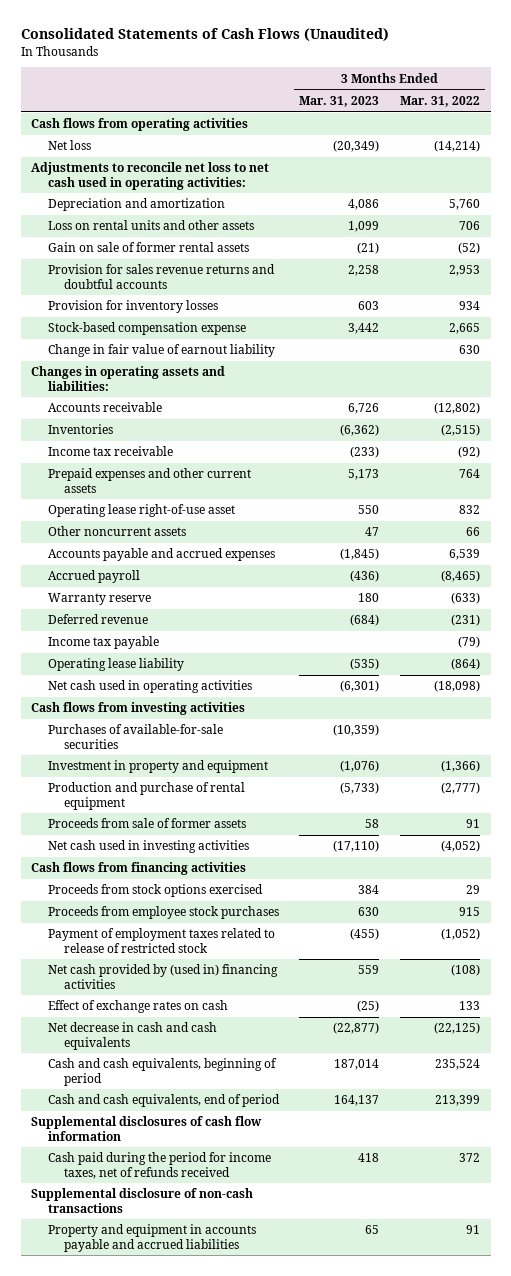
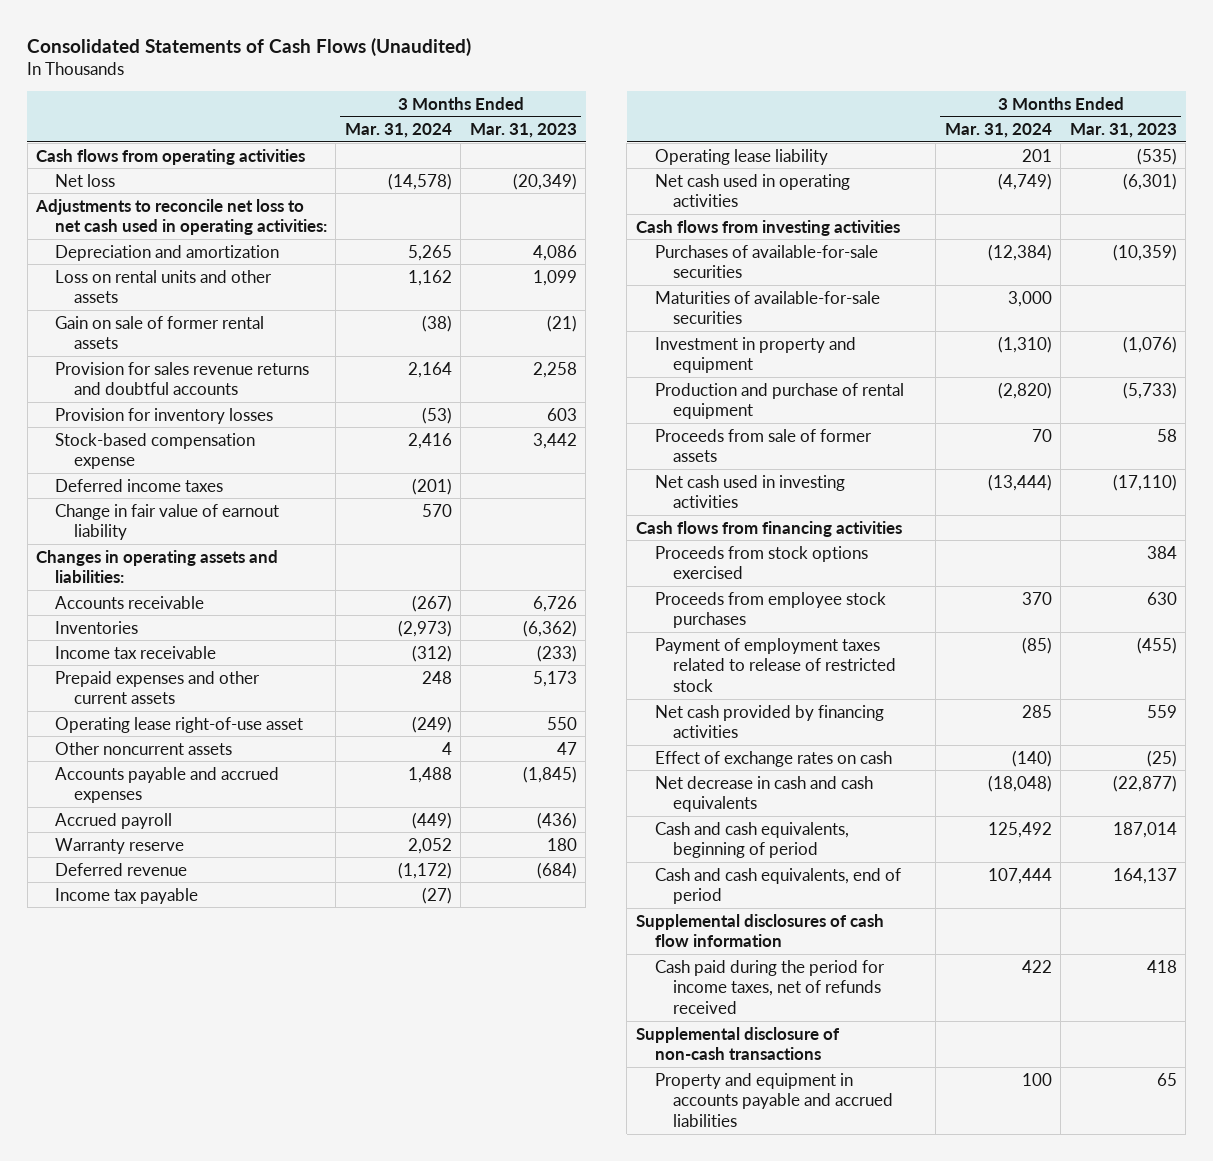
- | 3 Months Ended Mar. 31, 2023 | 3 Months Ended Mar. 31, 2022
+ | 3 Months Ended Mar. 31, 2024 | 3 Months Ended Mar. 31, 2023
+ Deferred income taxes | (201) |
+ Maturities of available-for-sale securities | 3,000 |
- Net cash provided by (used in) financing activities | 559 | (108)
+ Net cash provided by financing activities | 285 | 559

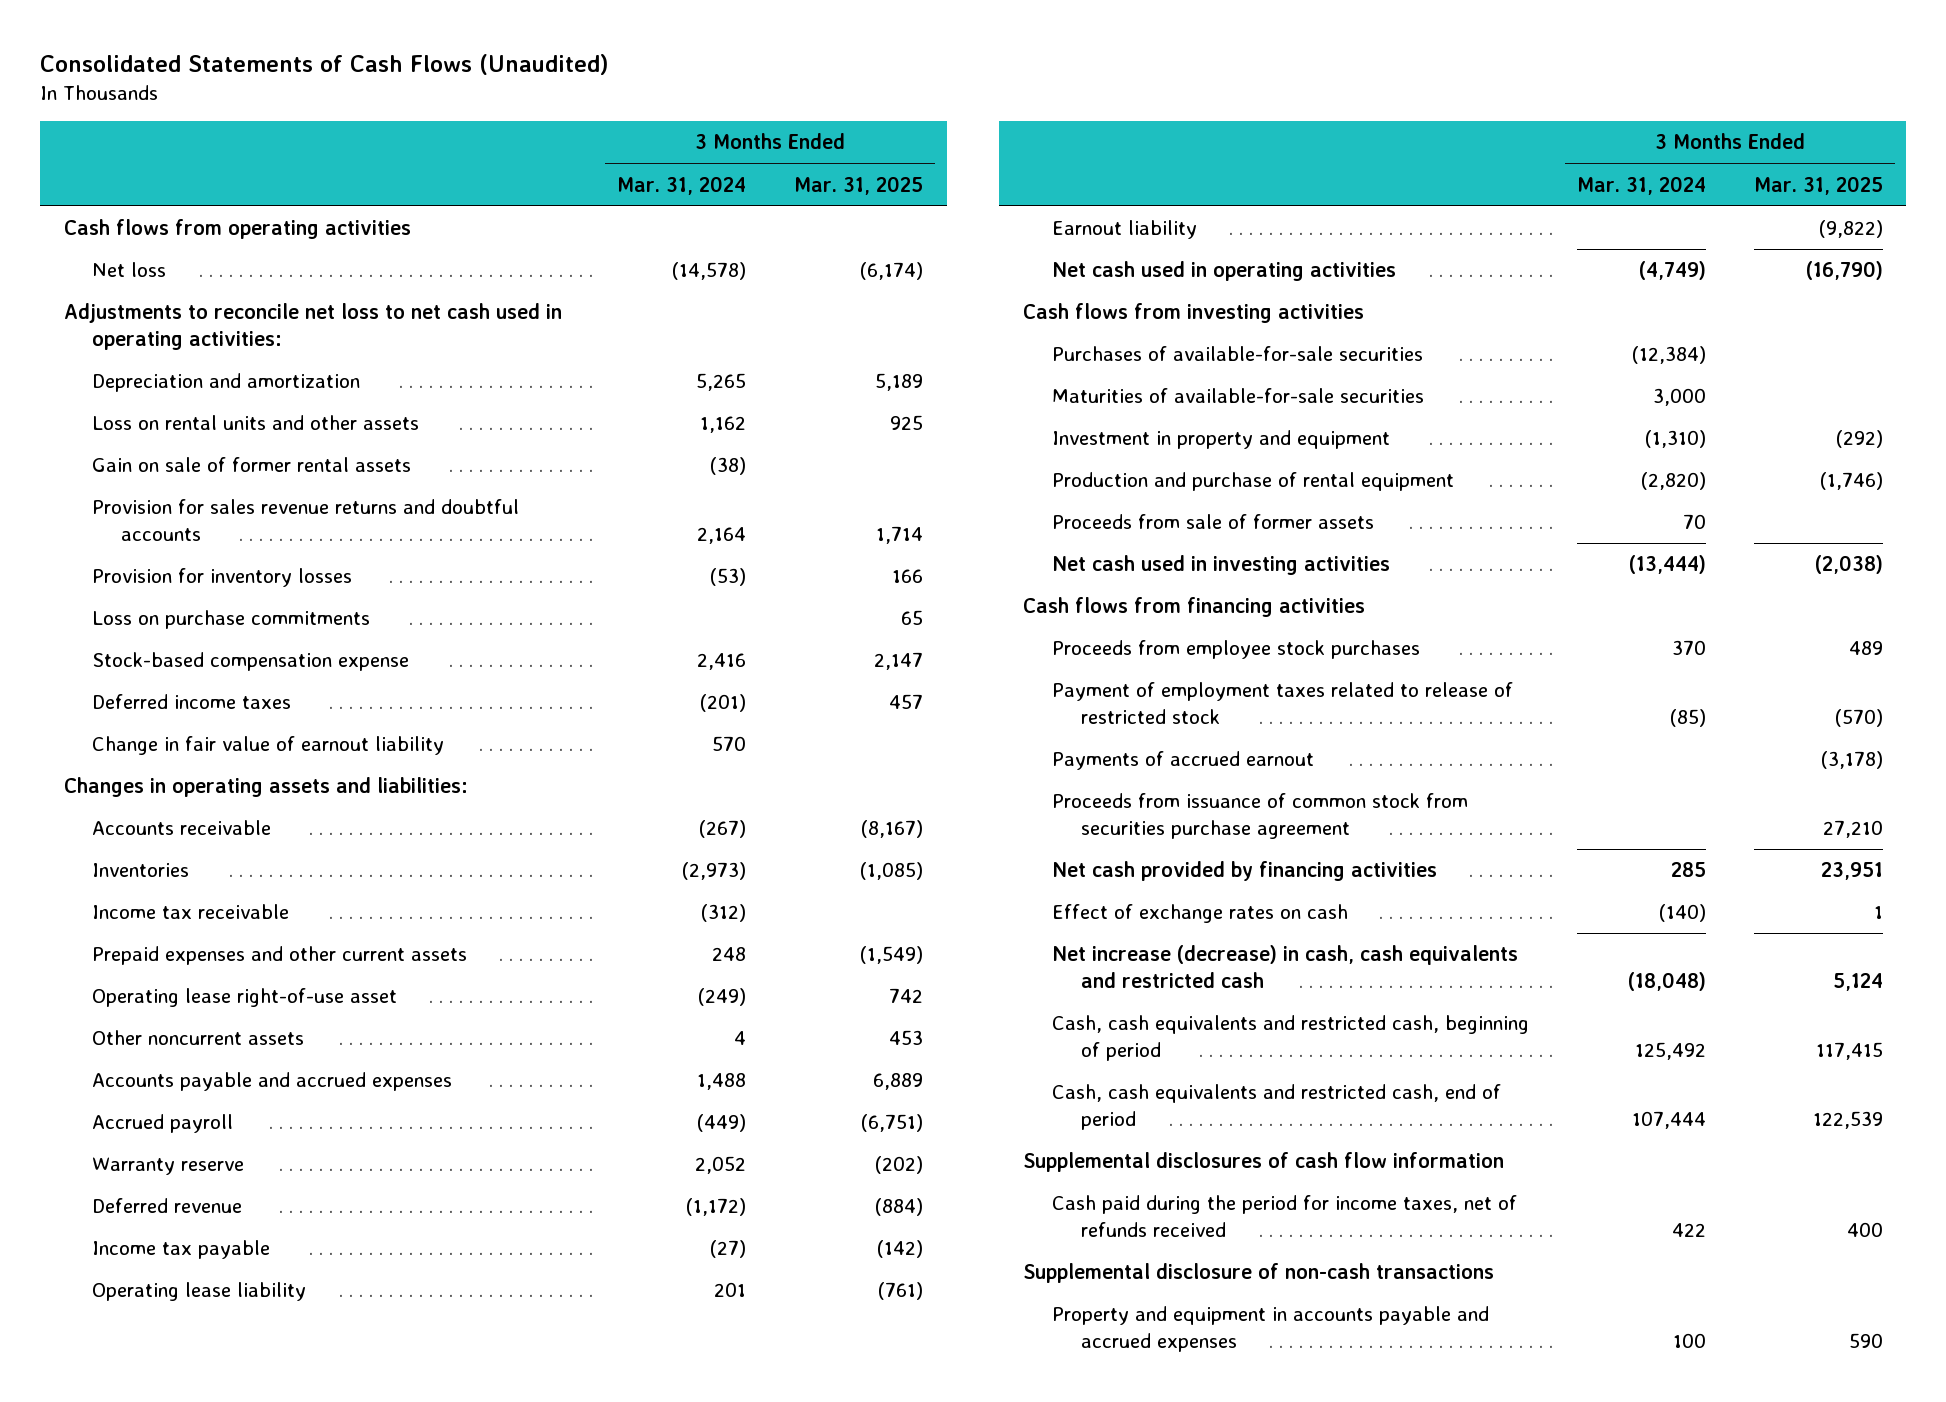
- | 3 Months Ended Mar. 31, 2024 | 3 Months Ended Mar. 31, 2023
+ | 3 Months Ended Mar. 31, 2024 | 3 Months Ended Mar. 31, 2025
+ Loss on purchase commitments | | 65
+ Earnout liability | | (9,822)
- Proceeds from stock options exercised | | 384
+ Payments of accrued earnout | | (3,178)
+ Proceeds from issuance of common stock from securities purchase agreement | | 27,210
- Net decrease in cash and cash equivalents | (18,048) | (22,877)
- Cash and cash equivalents, beginning of period | 125,492 | 187,014
- Cash and cash equivalents, end of period | 107,444 | 164,137
+ Net increase (decrease) in cash, cash equivalents and restricted cash | (18,048) | 5,124
+ Cash, cash equivalents and restricted cash, beginning of period | 125,492 | 117,415
+ Cash, cash equivalents and restricted cash, end of period | 107,444 | 122,539
- Property and equipment in accounts payable and accrued liabilities | 100 | 65
+ Property and equipment in accounts payable and accrued expenses | 100 | 590

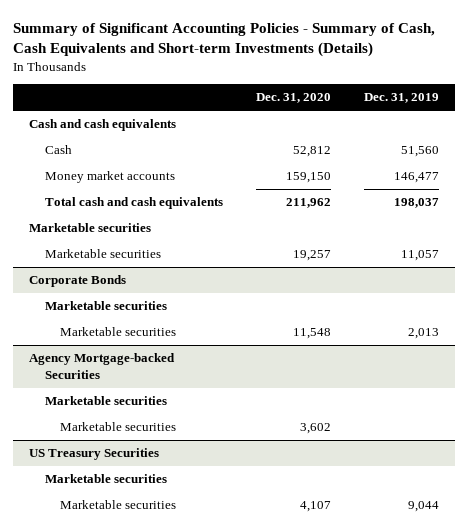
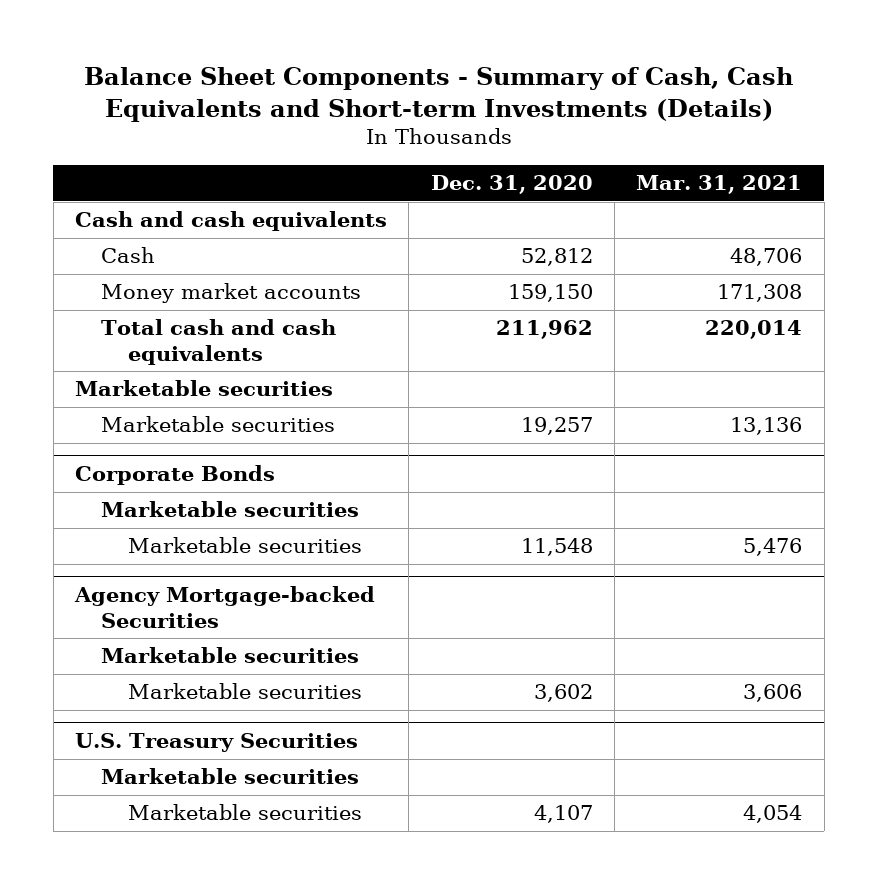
- Summary of Significant Accounting Policies - Summary of Cash, Cash Equivalents and Short-term Investments (Details)
+ Balance Sheet Components - Summary of Cash, Cash Equivalents and Short-term Investments (Details)
- | Dec. 31, 2020 | Dec. 31, 2019
+ | Dec. 31, 2020 | Mar. 31, 2021
- US Treasury Securities
+ U.S. Treasury Securities

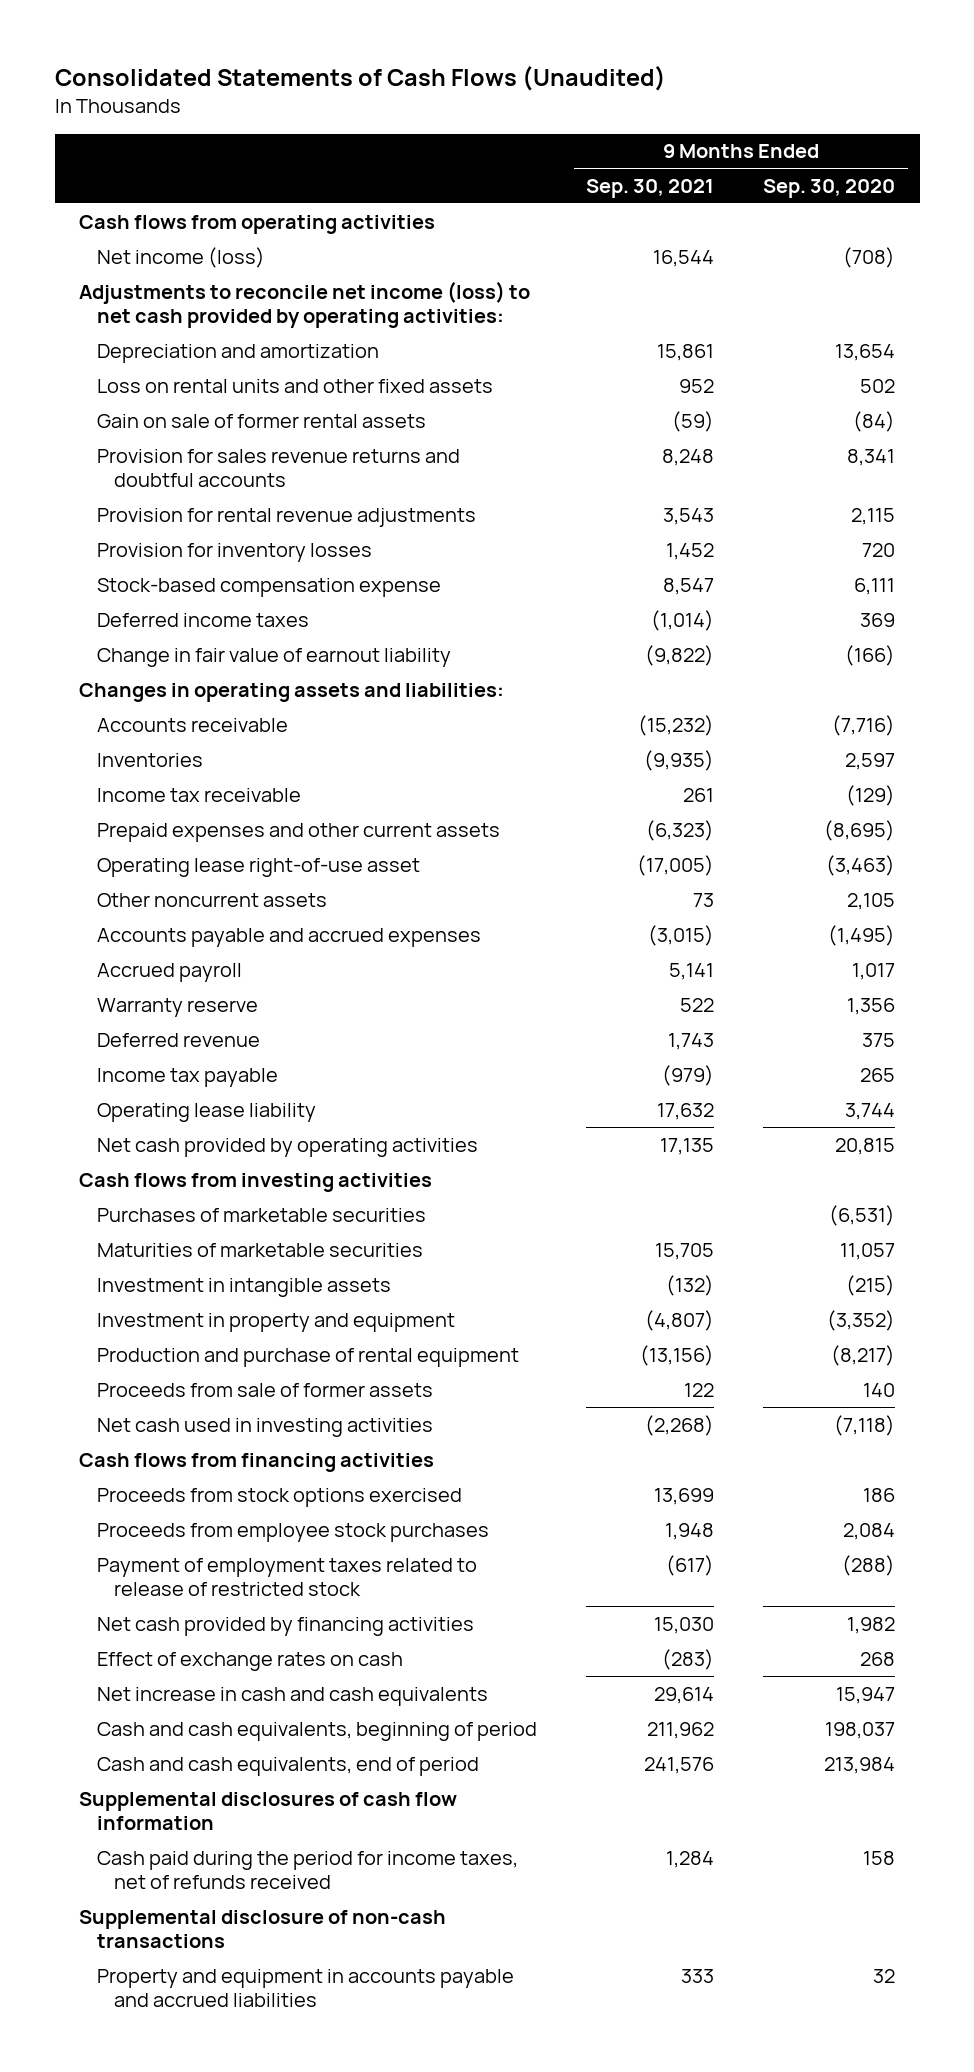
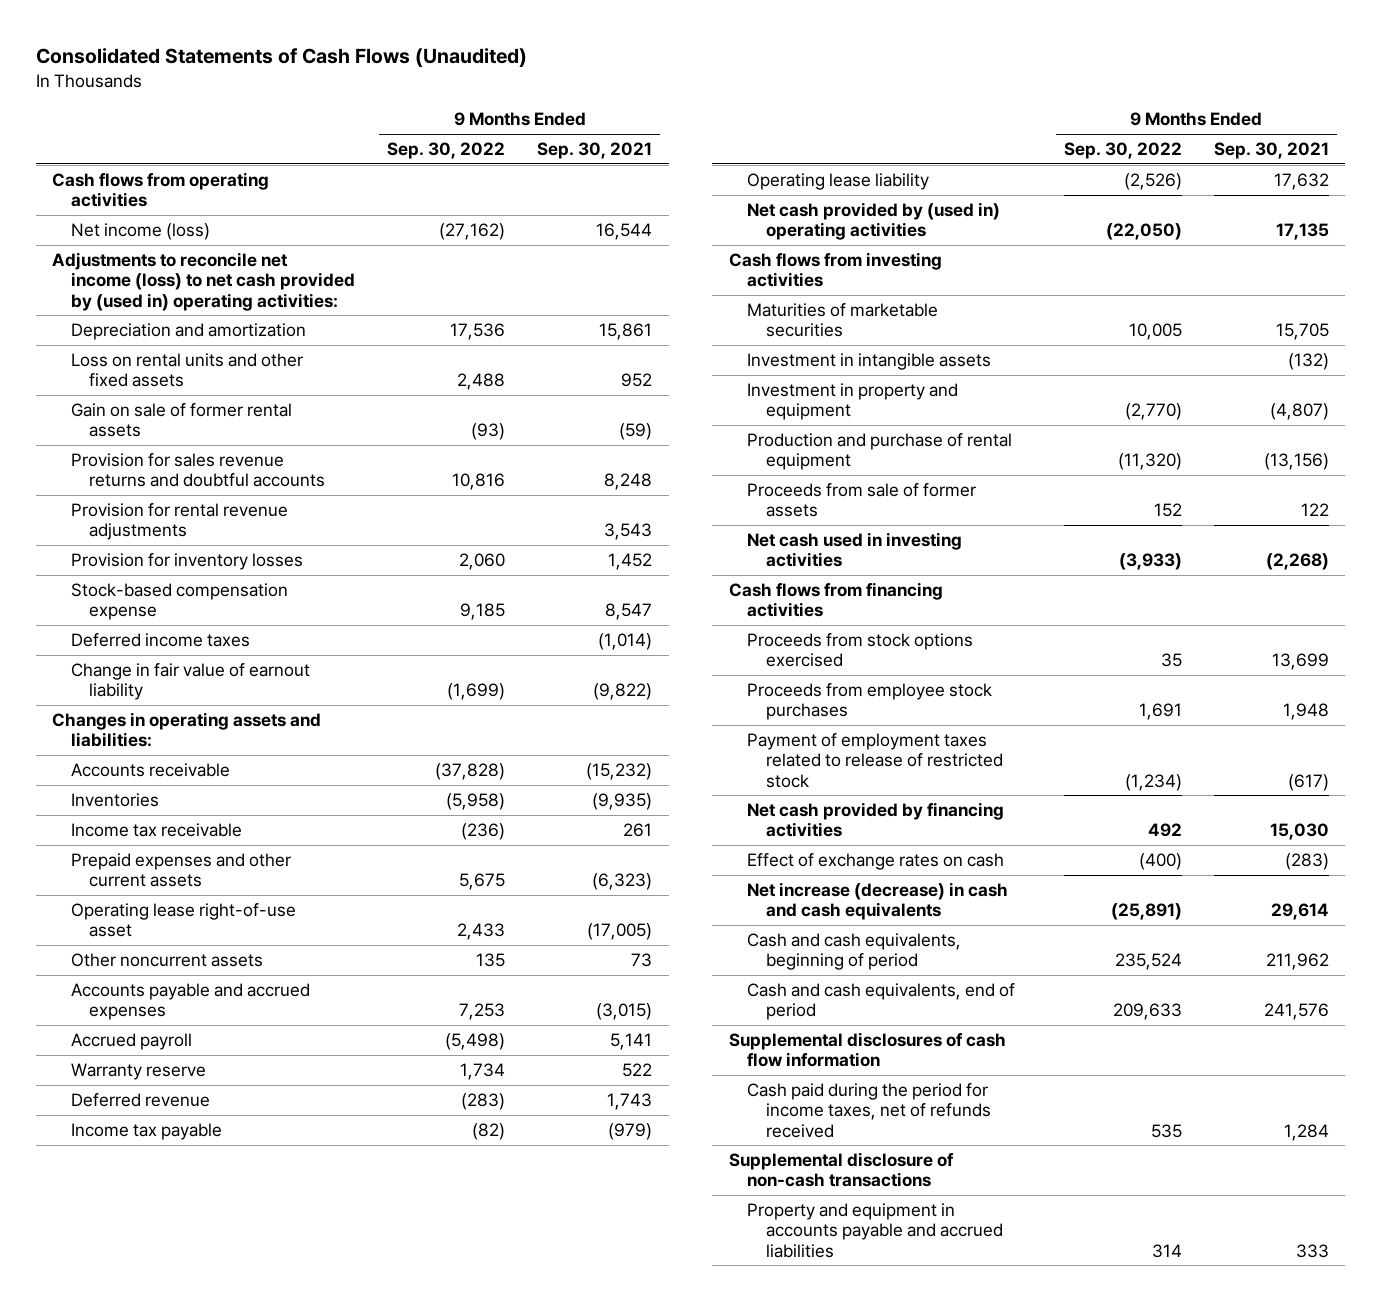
- | 9 Months Ended Sep. 30, 2021 | 9 Months Ended Sep. 30, 2020
+ | 9 Months Ended Sep. 30, 2022 | 9 Months Ended Sep. 30, 2021
- Adjustments to reconcile net income (loss) to net cash provided by operating activities:
+ Adjustments to reconcile net income (loss) to net cash provided by (used in) operating activities:
- Net cash provided by operating activities | 17,135 | 20,815
+ Net cash provided by (used in) operating activities | (22,050) | 17,135
- Purchases of marketable securities | | (6,531)
- Net increase in cash and cash equivalents | 29,614 | 15,947
+ Net increase (decrease) in cash and cash equivalents | (25,891) | 29,614

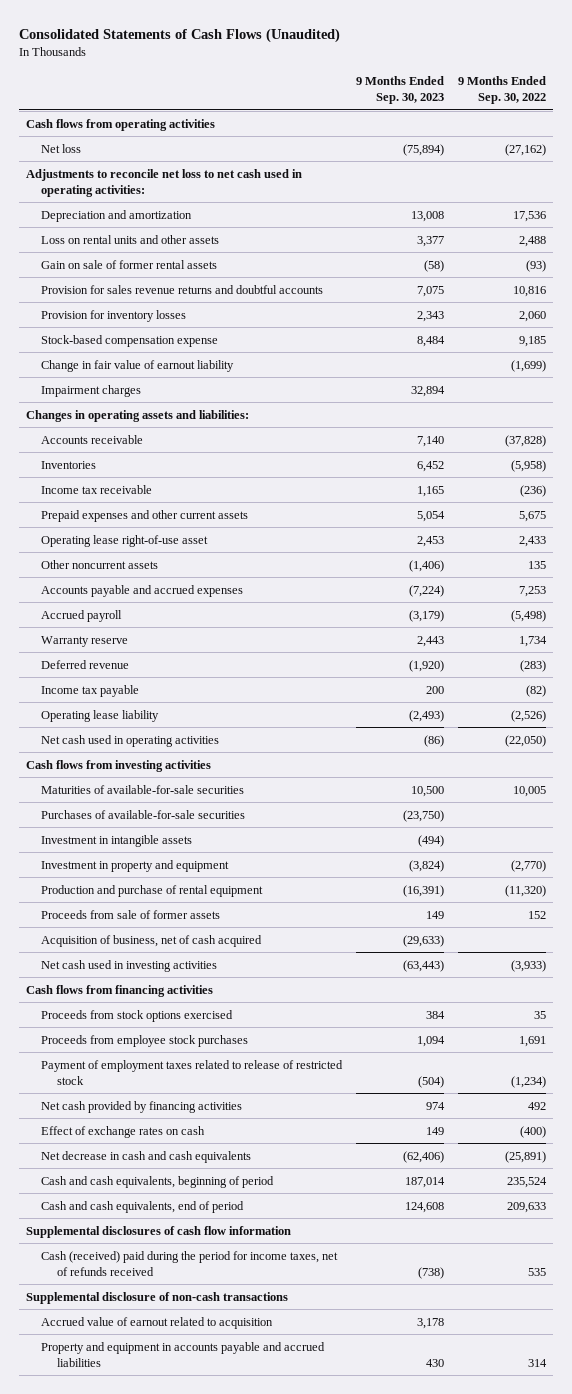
- | 9 Months Ended Sep. 30, 2022 | 9 Months Ended Sep. 30, 2021
+ | 9 Months Ended Sep. 30, 2023 | 9 Months Ended Sep. 30, 2022
- Net income (loss) | (27,162) | 16,544
- Adjustments to reconcile net income (loss) to net cash provided by (used in) operating activities:
+ Net loss | (75,894) | (27,162)
+ Adjustments to reconcile net loss to net cash used in operating activities:
- Loss on rental units and other fixed assets | 2,488 | 952
+ Loss on rental units and other assets | 3,377 | 2,488
- Provision for rental revenue adjustments | | 3,543
- Deferred income taxes | | (1,014)
+ Impairment charges | 32,894 |
- Net cash provided by (used in) operating activities | (22,050) | 17,135
+ Net cash used in operating activities | (86) | (22,050)
- Maturities of marketable securities | 10,005 | 15,705
+ Maturities of available-for-sale securities | 10,500 | 10,005
+ Purchases of available-for-sale securities | (23,750) |
+ Acquisition of business, net of cash acquired | (29,633) |
- Net increase (decrease) in cash and cash equivalents | (25,891) | 29,614
+ Net decrease in cash and cash equivalents | (62,406) | (25,891)
- Cash paid during the period for income taxes, net of refunds received | 535 | 1,284
+ Cash (received) paid during the period for income taxes, net of refunds received | (738) | 535
+ Accrued value of earnout related to acquisition | 3,178 |

